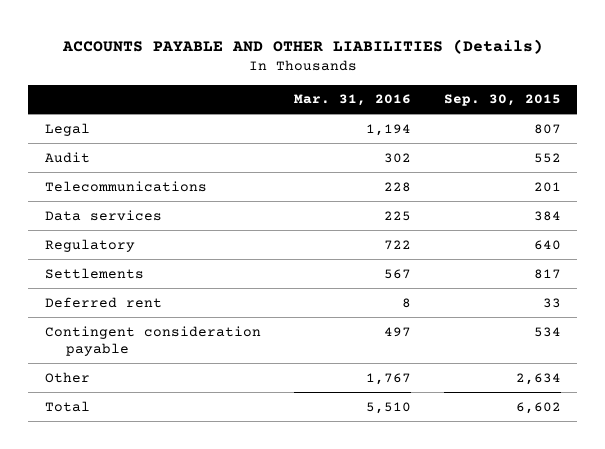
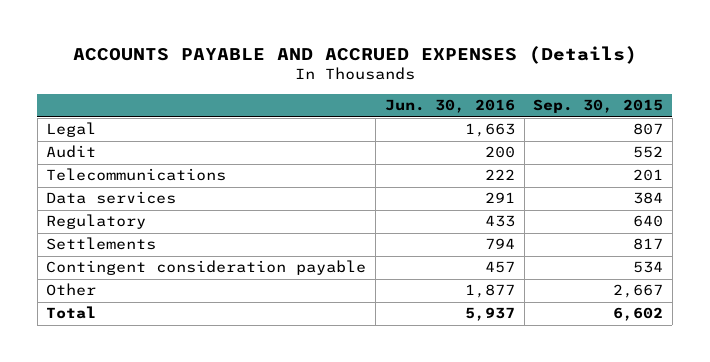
- ACCOUNTS PAYABLE AND OTHER LIABILITIES (Details)
+ ACCOUNTS PAYABLE AND ACCRUED EXPENSES (Details)
- | Mar. 31, 2016 | Sep. 30, 2015
+ | Jun. 30, 2016 | Sep. 30, 2015
- Deferred rent | 8 | 33
- Other | 1,767 | 2,634
+ Other | 1,877 | 2,667

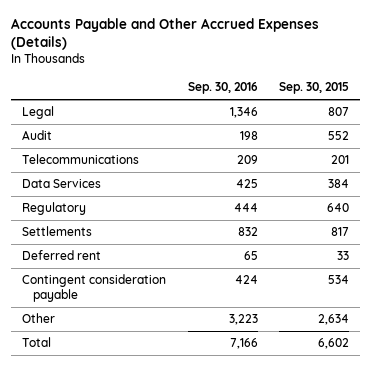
- ACCOUNTS PAYABLE AND ACCRUED EXPENSES (Details)
+ Accounts Payable and Other Accrued Expenses (Details)
- | Jun. 30, 2016 | Sep. 30, 2015
+ | Sep. 30, 2016 | Sep. 30, 2015
- Data services | 291 | 384
+ Data Services | 425 | 384
+ Deferred rent | 65 | 33
- Other | 1,877 | 2,667
+ Other | 3,223 | 2,634

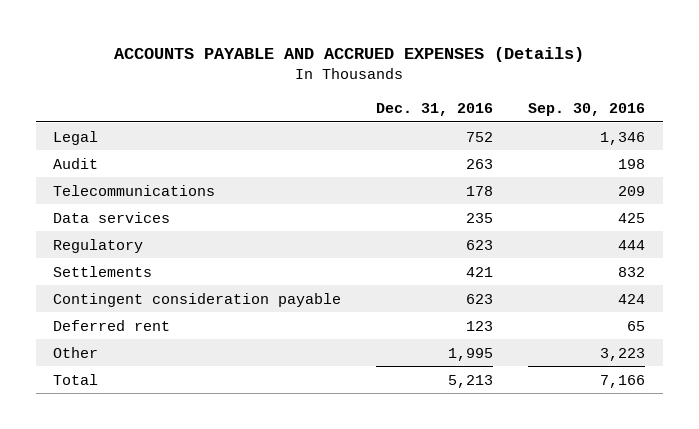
- Accounts Payable and Other Accrued Expenses (Details)
+ ACCOUNTS PAYABLE AND ACCRUED EXPENSES (Details)
- | Sep. 30, 2016 | Sep. 30, 2015
+ | Dec. 31, 2016 | Sep. 30, 2016
- Data Services | 425 | 384
+ Data services | 235 | 425
moved down: Deferred rent | 123 | 65

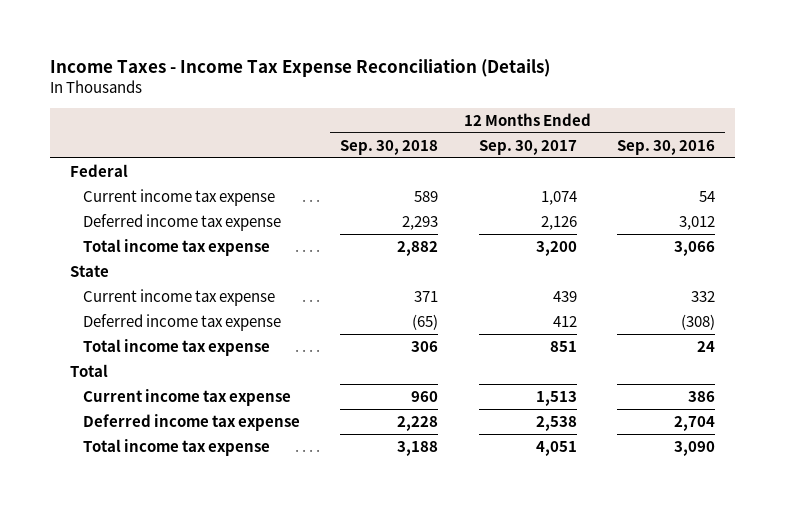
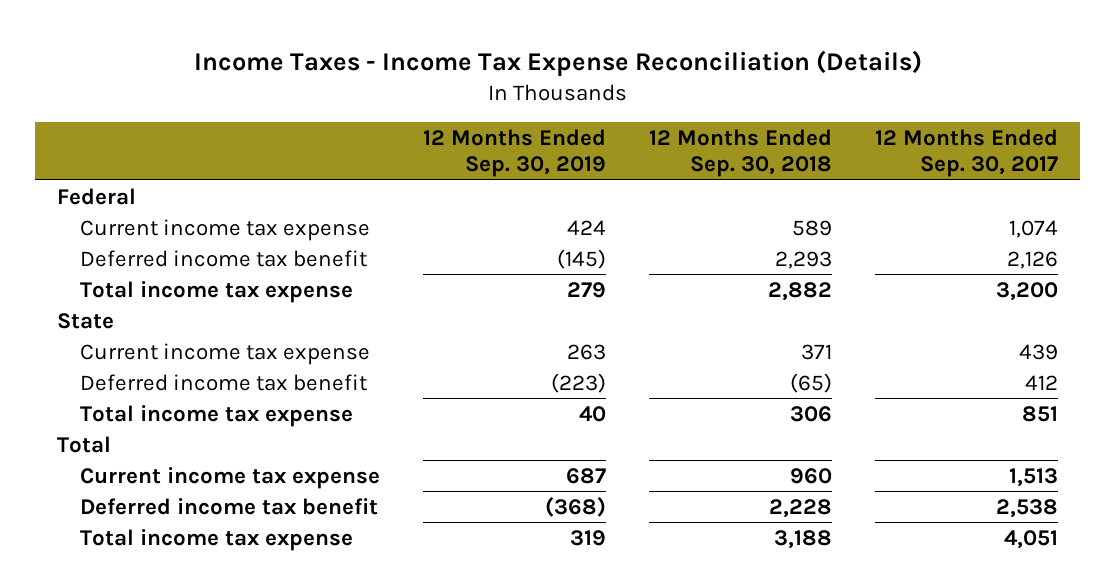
- | 12 Months Ended Sep. 30, 2018 | 12 Months Ended Sep. 30, 2017 | 12 Months Ended Sep. 30, 2016
+ | 12 Months Ended Sep. 30, 2019 | 12 Months Ended Sep. 30, 2018 | 12 Months Ended Sep. 30, 2017
- Deferred income tax expense | 2,293 | 2,126 | 3,012
+ Deferred income tax benefit | (145) | 2,293 | 2,126
- Deferred income tax expense | (65) | 412 | (308)
+ Deferred income tax benefit | (223) | (65) | 412
- Deferred income tax expense | 2,228 | 2,538 | 2,704
+ Deferred income tax benefit | (368) | 2,228 | 2,538

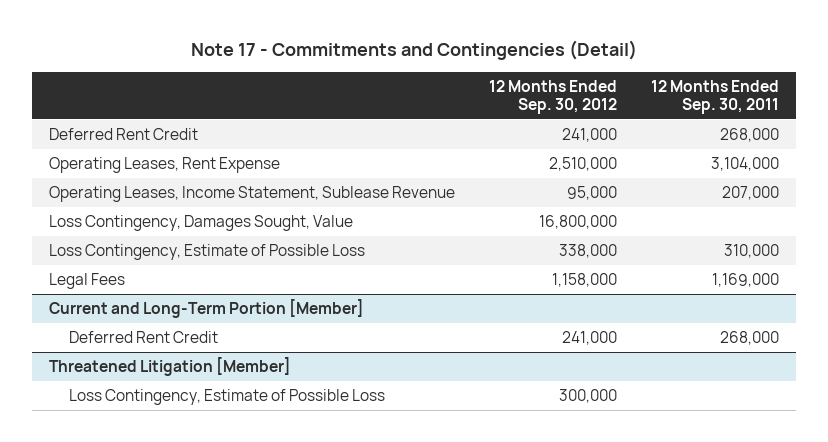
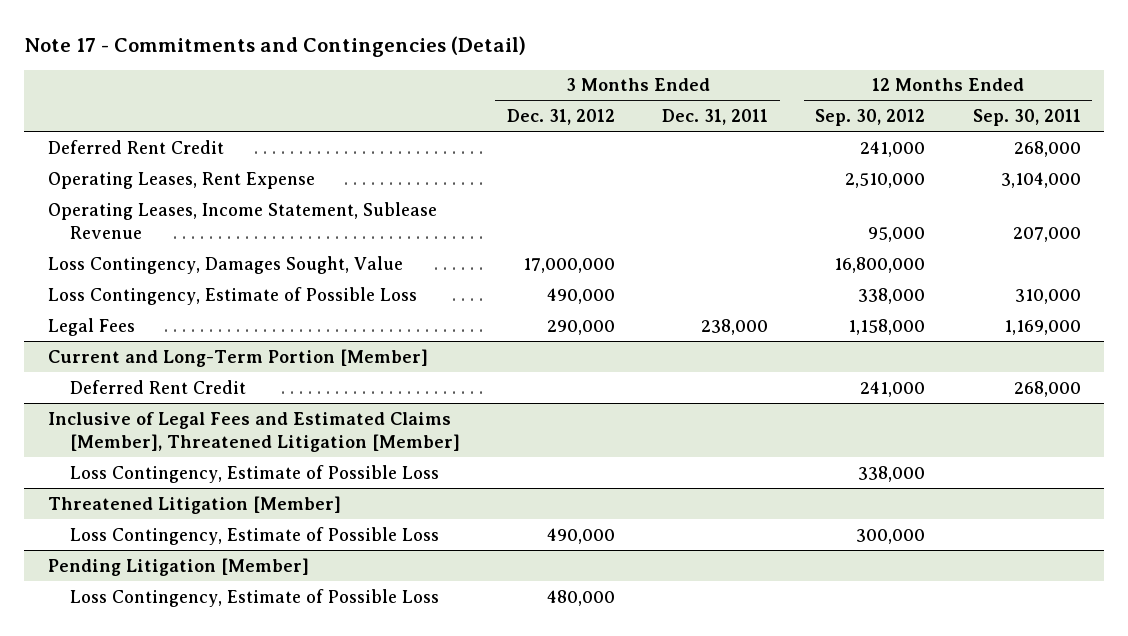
- | 12 Months Ended Sep. 30, 2012 | 12 Months Ended Sep. 30, 2011
+ | 3 Months Ended Dec. 31, 2012 | 3 Months Ended Dec. 31, 2011 | 12 Months Ended Sep. 30, 2012 | 12 Months Ended Sep. 30, 2011
+ Inclusive of Legal Fees and Estimated Claims [Member], Threatened Litigation [Member]
+ Loss Contingency, Estimate of Possible Loss | | | 338,000 |
+ Pending Litigation [Member]
+ Loss Contingency, Estimate of Possible Loss | 480,000 | | |

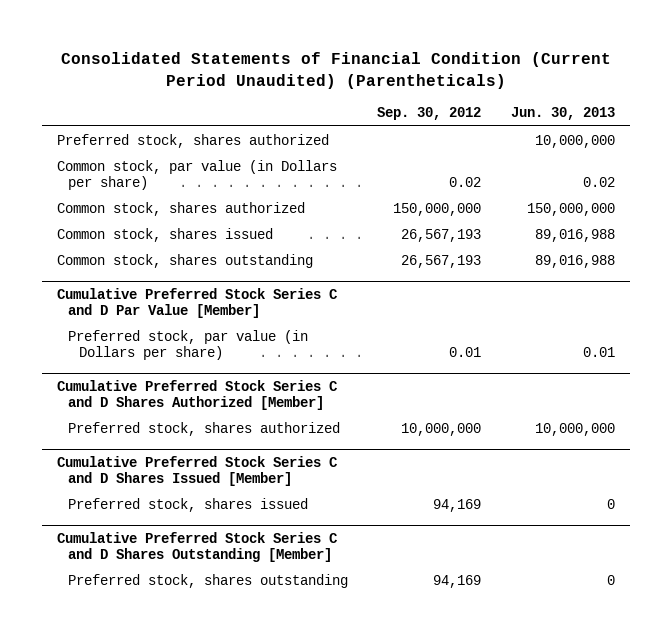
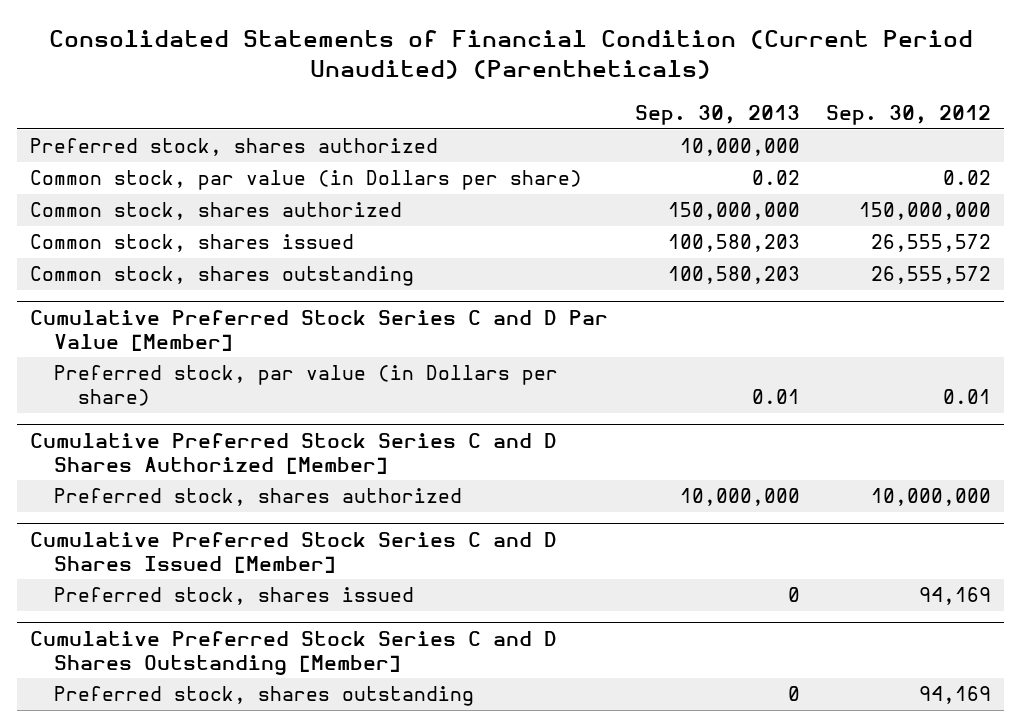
- | Sep. 30, 2012 | Jun. 30, 2013
+ | Sep. 30, 2013 | Sep. 30, 2012
- Common stock, shares issued | 26,567,193 | 89,016,988
- Common stock, shares outstanding | 26,567,193 | 89,016,988
+ Common stock, shares issued | 100,580,203 | 26,555,572
+ Common stock, shares outstanding | 100,580,203 | 26,555,572

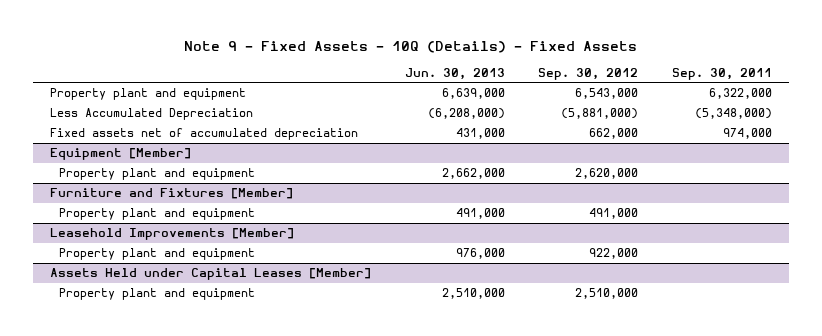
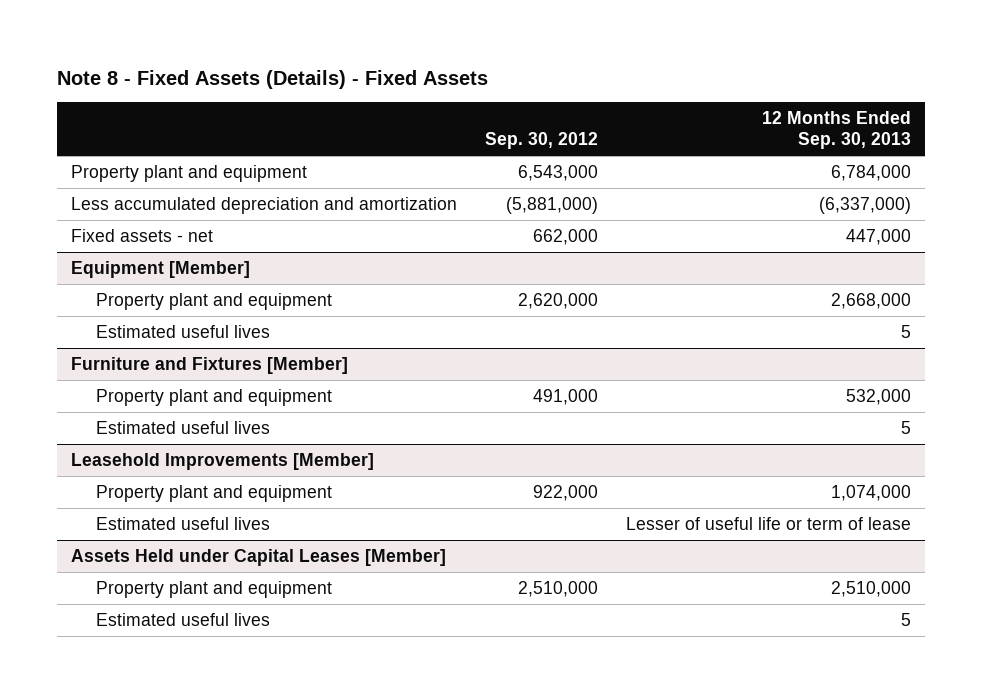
- Note 9 - Fixed Assets - 10Q (Details) - Fixed Assets
+ Note 8 - Fixed Assets (Details) - Fixed Assets
- | Jun. 30, 2013 | Sep. 30, 2012 | Sep. 30, 2011
+ | Sep. 30, 2012 | 12 Months Ended Sep. 30, 2013
- Less Accumulated Depreciation | (6,208,000) | (5,881,000) | (5,348,000)
- Fixed assets net of accumulated depreciation | 431,000 | 662,000 | 974,000
+ Less accumulated depreciation and amortization | (5,881,000) | (6,337,000)
+ Fixed assets - net | 662,000 | 447,000
@ Equipment [Member]
+ Estimated useful lives | | 5
@ Furniture and Fixtures [Member]
+ Estimated useful lives | | 5
@ Leasehold Improvements [Member]
+ Estimated useful lives | | Lesser of useful life or term of lease
@ Assets Held under Capital Leases [Member]
+ Estimated useful lives | | 5

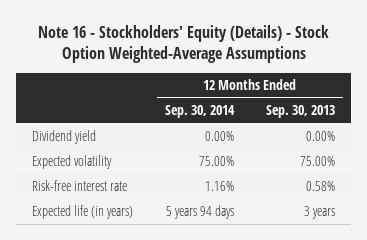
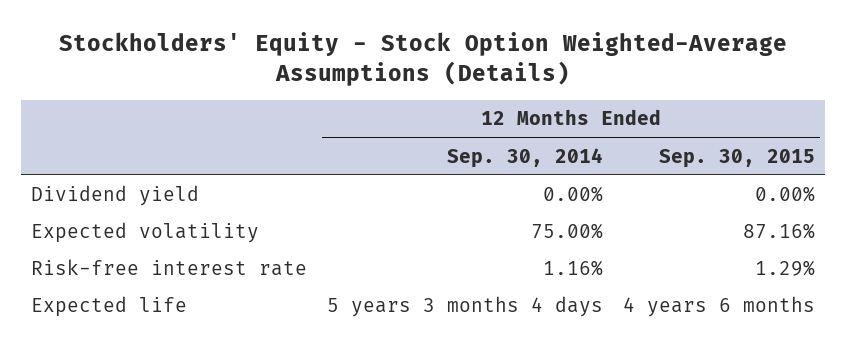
- Note 16 - Stockholders' Equity (Details) - Stock Option Weighted-Average Assumptions
+ Stockholders' Equity - Stock Option Weighted-Average Assumptions (Details)
- | 12 Months Ended Sep. 30, 2014 | 12 Months Ended Sep. 30, 2013
+ | 12 Months Ended Sep. 30, 2014 | 12 Months Ended Sep. 30, 2015
- Expected life (in years) | 5 years 94 days | 3 years
+ Expected life | 5 years 3 months 4 days | 4 years 6 months

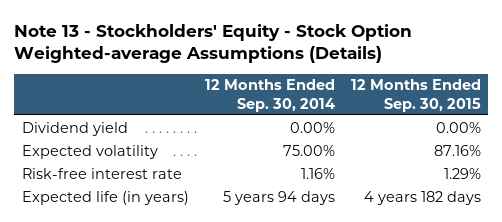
- Stockholders' Equity - Stock Option Weighted-Average Assumptions (Details)
+ Note 13 - Stockholders' Equity - Stock Option Weighted-average Assumptions (Details)
- Expected life | 5 years 3 months 4 days | 4 years 6 months
+ Expected life (in years) | 5 years 94 days | 4 years 182 days

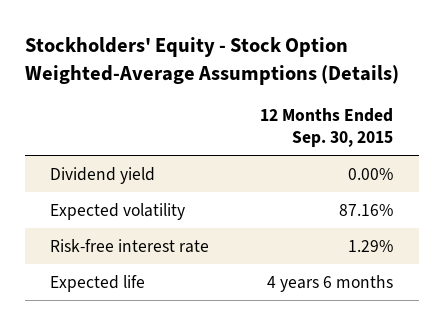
- Note 13 - Stockholders' Equity - Stock Option Weighted-average Assumptions (Details)
+ Stockholders' Equity - Stock Option Weighted-Average Assumptions (Details)
- | 12 Months Ended Sep. 30, 2014 | 12 Months Ended Sep. 30, 2015
+ | 12 Months Ended Sep. 30, 2015
- Expected life (in years) | 5 years 94 days | 4 years 182 days
+ Expected life | 4 years 6 months

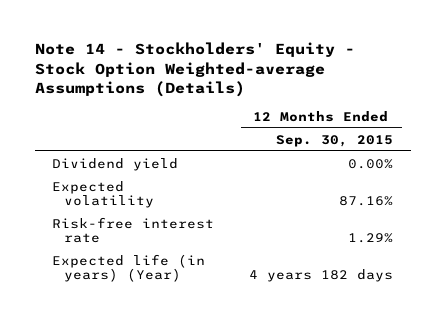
- Stockholders' Equity - Stock Option Weighted-Average Assumptions (Details)
+ Note 14 - Stockholders' Equity - Stock Option Weighted-average Assumptions (Details)
- Expected life | 4 years 6 months
+ Expected life (in years) (Year) | 4 years 182 days

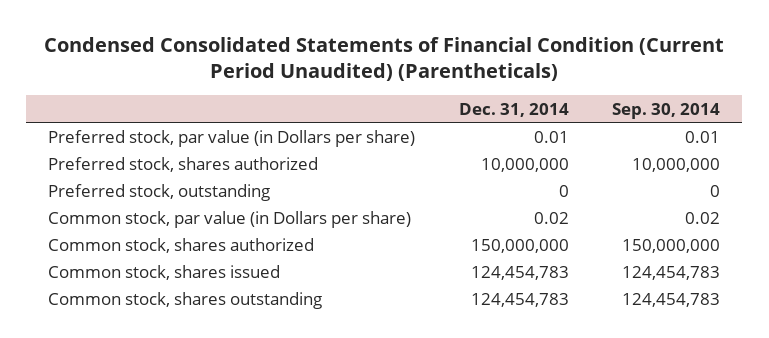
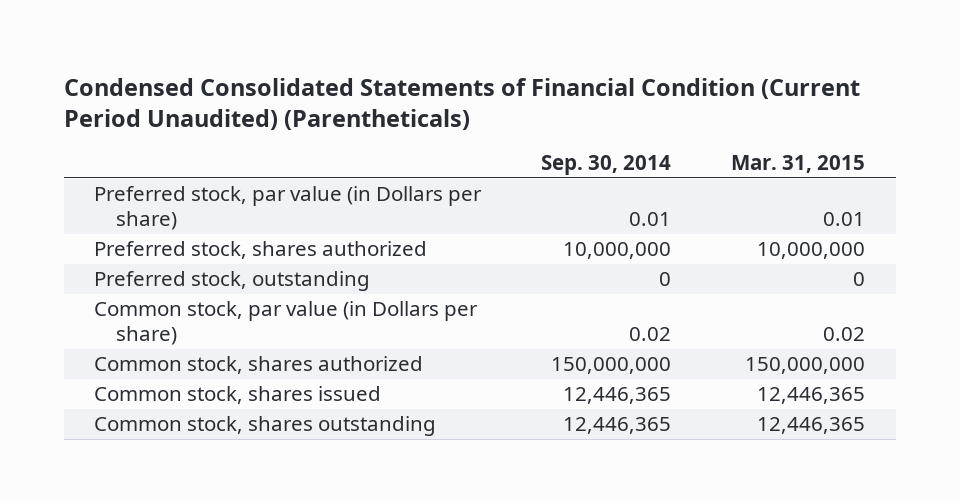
- | Dec. 31, 2014 | Sep. 30, 2014
+ | Sep. 30, 2014 | Mar. 31, 2015
- Common stock, shares issued | 124,454,783 | 124,454,783
- Common stock, shares outstanding | 124,454,783 | 124,454,783
+ Common stock, shares issued | 12,446,365 | 12,446,365
+ Common stock, shares outstanding | 12,446,365 | 12,446,365

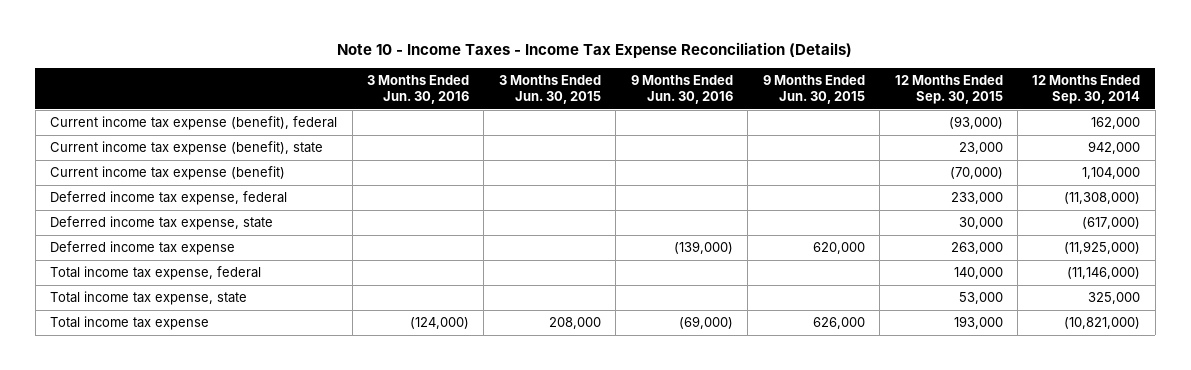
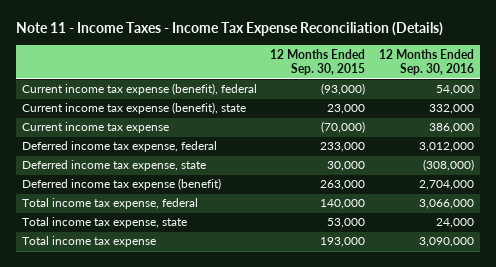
- Note 10 - Income Taxes - Income Tax Expense Reconciliation (Details)
+ Note 11 - Income Taxes - Income Tax Expense Reconciliation (Details)
- | 3 Months Ended Jun. 30, 2016 | 3 Months Ended Jun. 30, 2015 | 9 Months Ended Jun. 30, 2016 | 9 Months Ended Jun. 30, 2015 | 12 Months Ended Sep. 30, 2015 | 12 Months Ended Sep. 30, 2014
+ | 12 Months Ended Sep. 30, 2015 | 12 Months Ended Sep. 30, 2016
- Current income tax expense (benefit) | | | | | (70,000) | 1,104,000
+ Current income tax expense | (70,000) | 386,000
- Deferred income tax expense | | | (139,000) | 620,000 | 263,000 | (11,925,000)
+ Deferred income tax expense (benefit) | 263,000 | 2,704,000

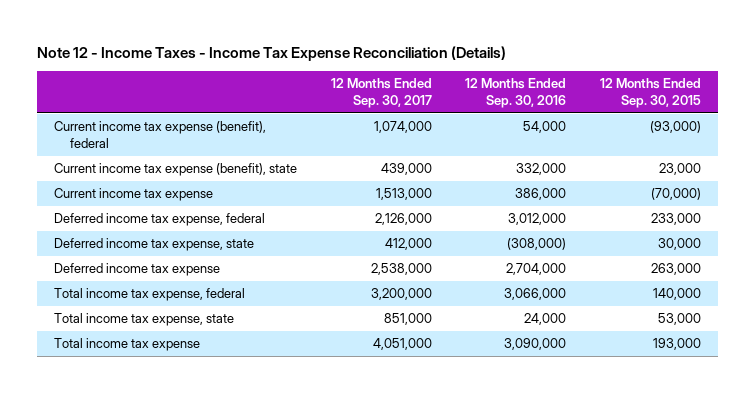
- Note 11 - Income Taxes - Income Tax Expense Reconciliation (Details)
+ Note 12 - Income Taxes - Income Tax Expense Reconciliation (Details)
- | 12 Months Ended Sep. 30, 2015 | 12 Months Ended Sep. 30, 2016
+ | 12 Months Ended Sep. 30, 2017 | 12 Months Ended Sep. 30, 2016 | 12 Months Ended Sep. 30, 2015
- Deferred income tax expense (benefit) | 263,000 | 2,704,000
+ Deferred income tax expense | 2,538,000 | 2,704,000 | 263,000

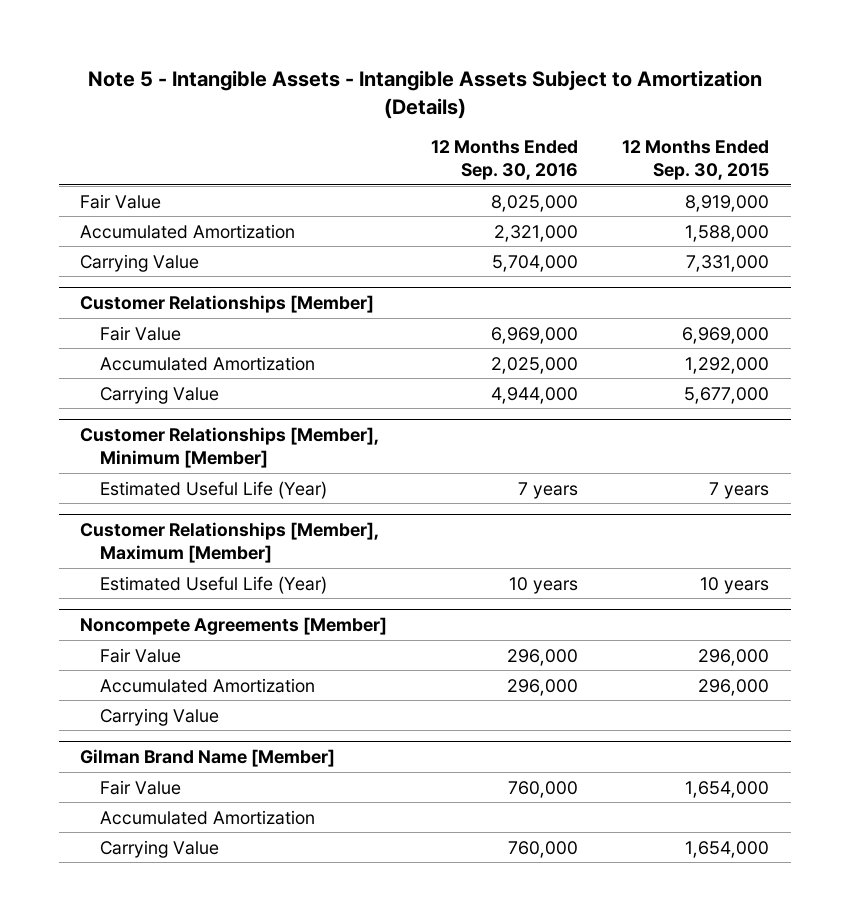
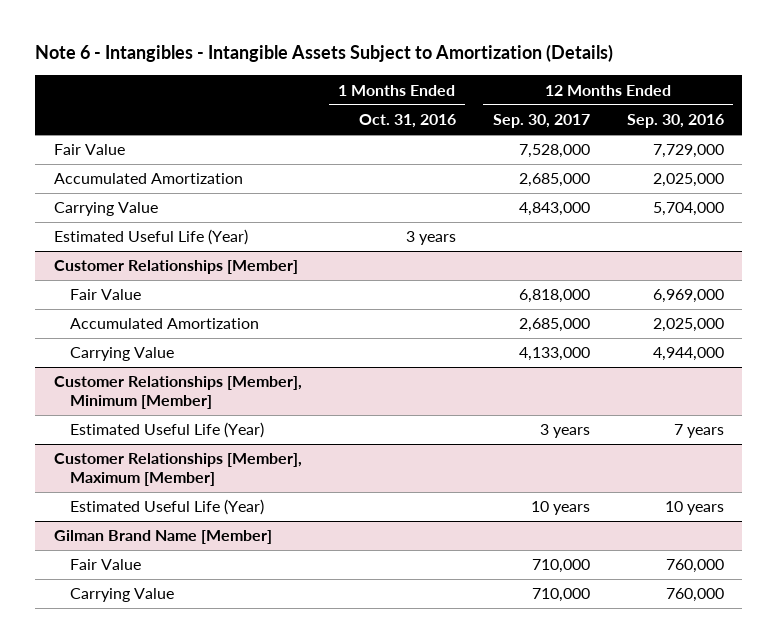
- Note 5 - Intangible Assets - Intangible Assets Subject to Amortization (Details)
+ Note 6 - Intangibles - Intangible Assets Subject to Amortization (Details)
- | 12 Months Ended Sep. 30, 2016 | 12 Months Ended Sep. 30, 2015
+ | 1 Months Ended Oct. 31, 2016 | 12 Months Ended Sep. 30, 2017 | 12 Months Ended Sep. 30, 2016
- Fair Value | 8,025,000 | 8,919,000
- Accumulated Amortization | 2,321,000 | 1,588,000
+ Fair Value | | 7,528,000 | 7,729,000
+ Accumulated Amortization | | 2,685,000 | 2,025,000
+ Estimated Useful Life (Year) | 3 years | |
- Noncompete Agreements [Member]
- Fair Value | 296,000 | 296,000
- Accumulated Amortization | 296,000 | 296,000
- Carrying Value
@ Gilman Brand Name [Member]
- Accumulated Amortization

